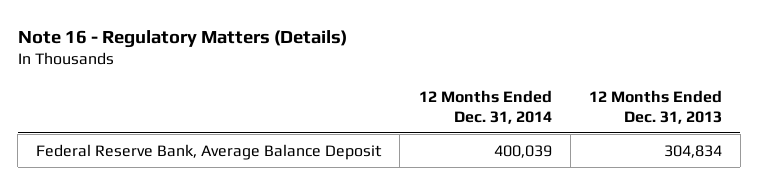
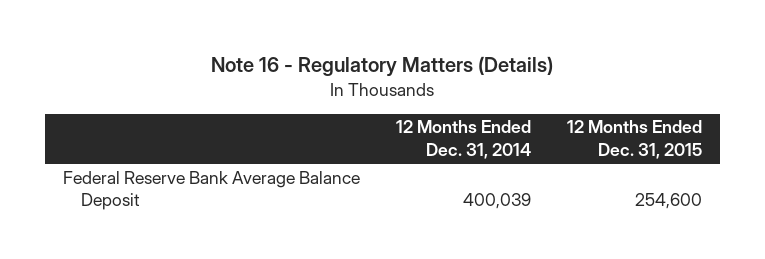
- | 12 Months Ended Dec. 31, 2014 | 12 Months Ended Dec. 31, 2013
+ | 12 Months Ended Dec. 31, 2014 | 12 Months Ended Dec. 31, 2015
- Federal Reserve Bank, Average Balance Deposit | 400,039 | 304,834
+ Federal Reserve Bank Average Balance Deposit | 400,039 | 254,600

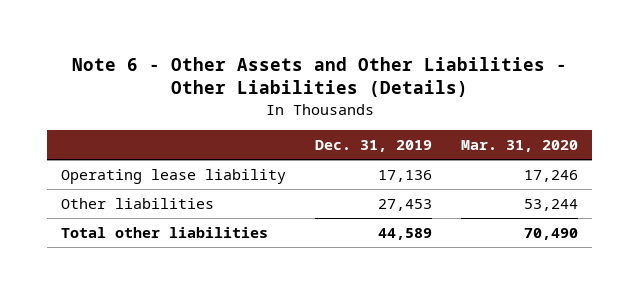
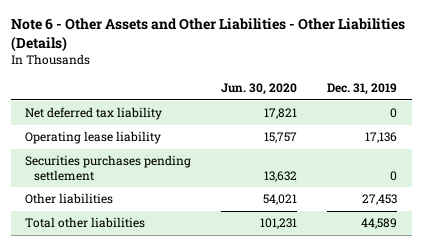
- | Dec. 31, 2019 | Mar. 31, 2020
+ | Jun. 30, 2020 | Dec. 31, 2019
+ Net deferred tax liability | 17,821 | 0
+ Securities purchases pending settlement | 13,632 | 0

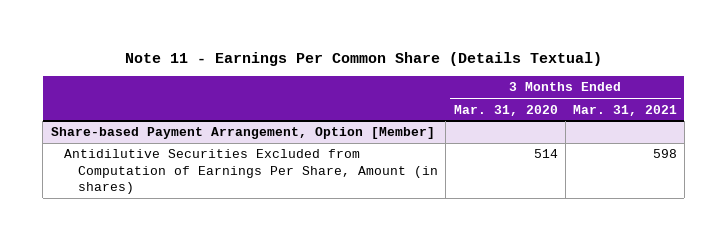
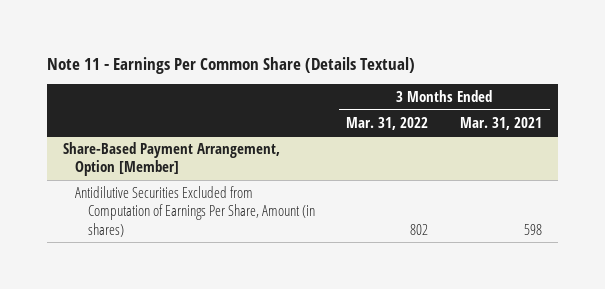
- | 3 Months Ended Mar. 31, 2020 | 3 Months Ended Mar. 31, 2021
+ | 3 Months Ended Mar. 31, 2022 | 3 Months Ended Mar. 31, 2021
- Share-based Payment Arrangement, Option [Member]
+ Share-Based Payment Arrangement, Option [Member]

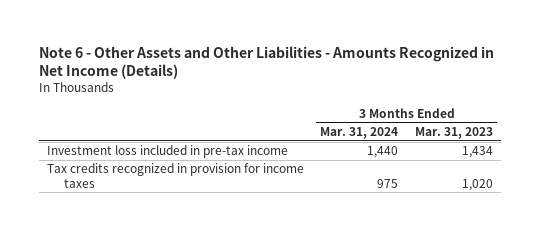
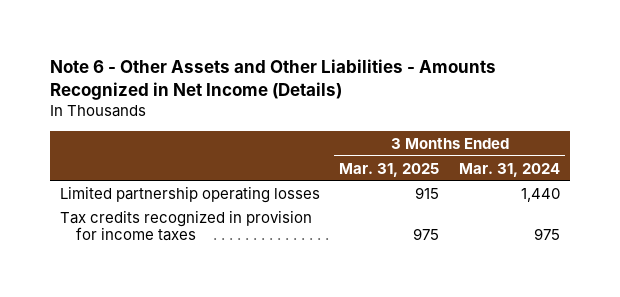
- | 3 Months Ended Mar. 31, 2024 | 3 Months Ended Mar. 31, 2023
+ | 3 Months Ended Mar. 31, 2025 | 3 Months Ended Mar. 31, 2024
- Investment loss included in pre-tax income | 1,440 | 1,434
+ Limited partnership operating losses | 915 | 1,440

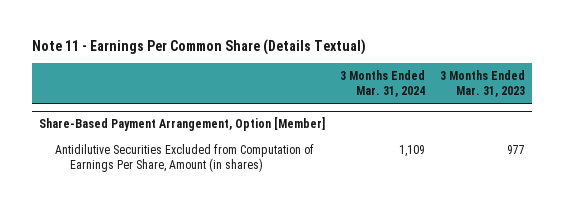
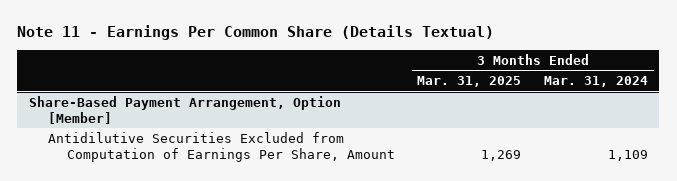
- | 3 Months Ended Mar. 31, 2024 | 3 Months Ended Mar. 31, 2023
+ | 3 Months Ended Mar. 31, 2025 | 3 Months Ended Mar. 31, 2024
@ Share-Based Payment Arrangement, Option [Member]
- Antidilutive Securities Excluded from Computation of Earnings Per Share, Amount (in shares) | 1,109 | 977
+ Antidilutive Securities Excluded from Computation of Earnings Per Share, Amount | 1,269 | 1,109

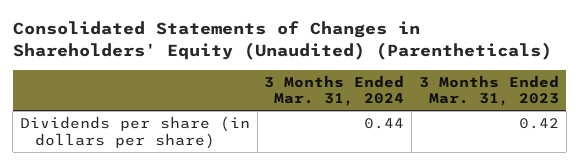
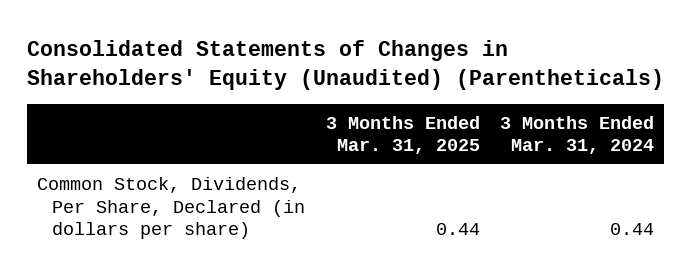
- | 3 Months Ended Mar. 31, 2024 | 3 Months Ended Mar. 31, 2023
+ | 3 Months Ended Mar. 31, 2025 | 3 Months Ended Mar. 31, 2024
- Dividends per share (in dollars per share) | 0.44 | 0.42
+ Common Stock, Dividends, Per Share, Declared (in dollars per share) | 0.44 | 0.44

